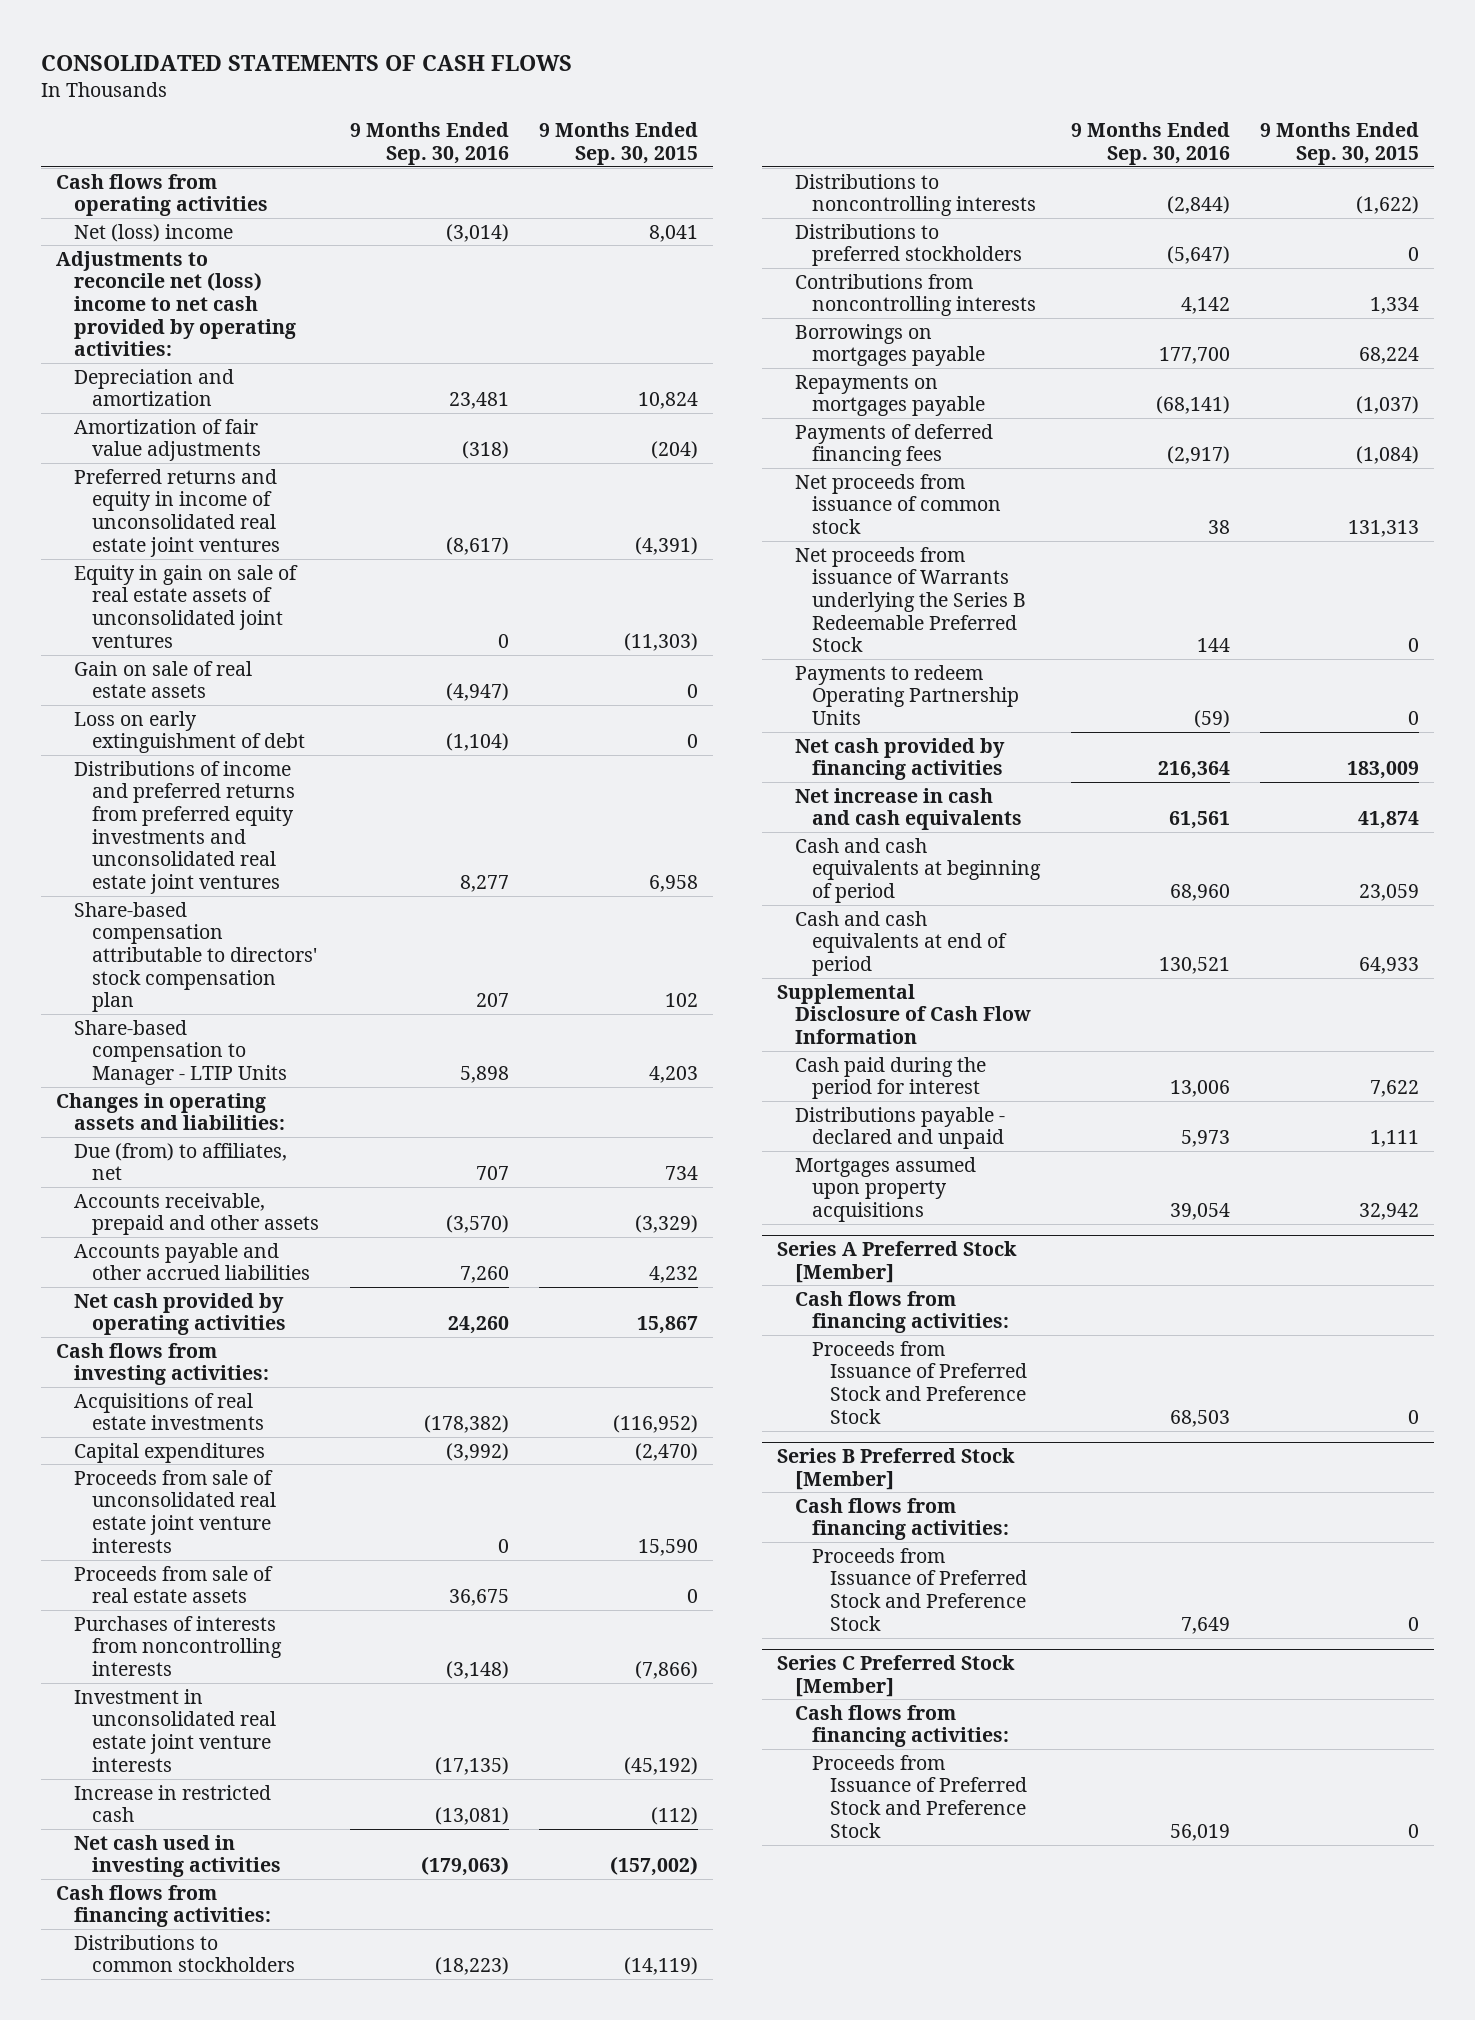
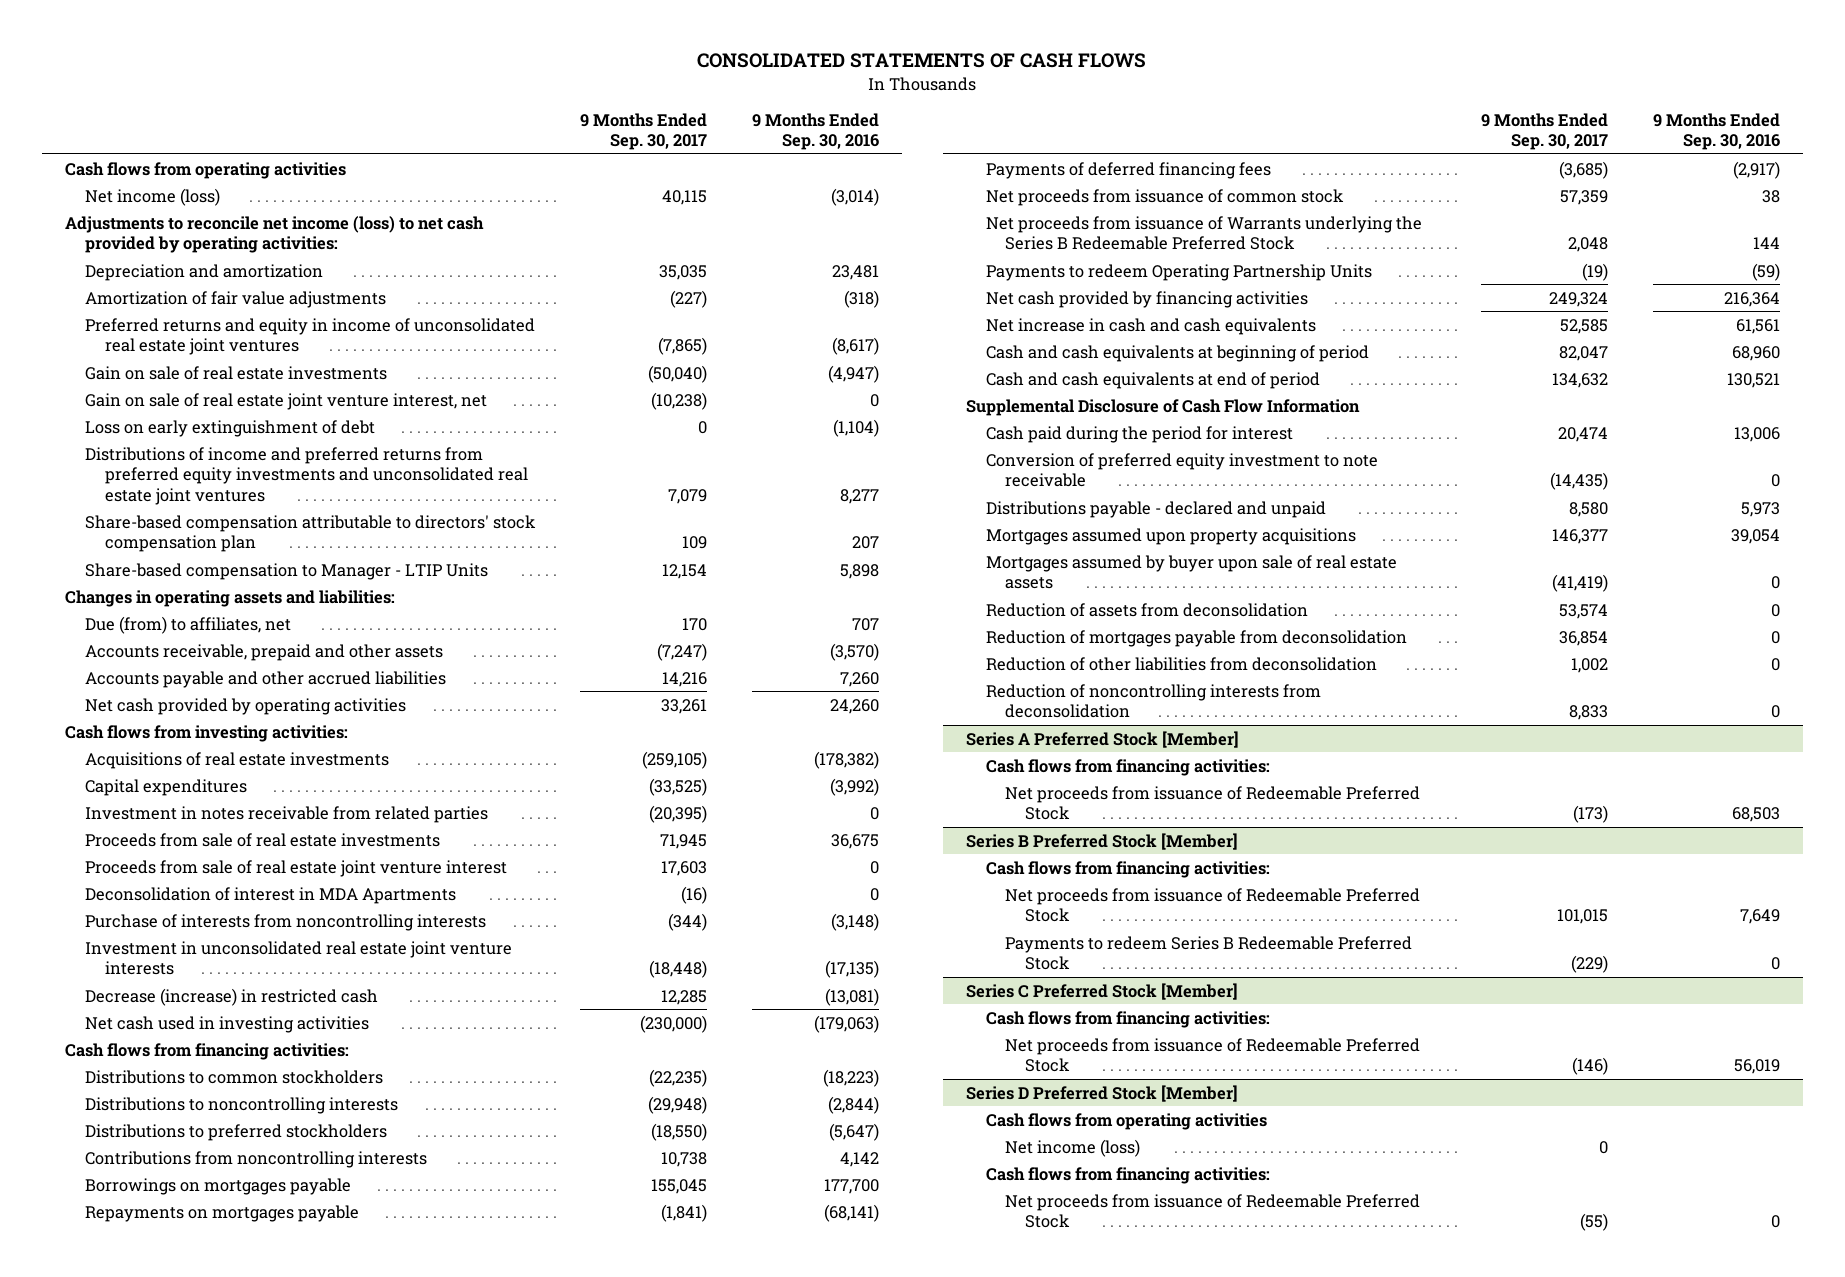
- | 9 Months Ended Sep. 30, 2016 | 9 Months Ended Sep. 30, 2015
+ | 9 Months Ended Sep. 30, 2017 | 9 Months Ended Sep. 30, 2016
- Net (loss) income | (3,014) | 8,041
- Adjustments to reconcile net (loss) income to net cash provided by operating activities:
+ Net income (loss) | 40,115 | (3,014)
+ Adjustments to reconcile net income (loss) to net cash provided by operating activities:
- Equity in gain on sale of real estate assets of unconsolidated joint ventures | 0 | (11,303)
- Gain on sale of real estate assets | (4,947) | 0
+ Gain on sale of real estate investments | (50,040) | (4,947)
+ Gain on sale of real estate joint venture interest, net | (10,238) | 0
- Proceeds from sale of unconsolidated real estate joint venture interests | 0 | 15,590
- Proceeds from sale of real estate assets | 36,675 | 0
- Purchases of interests from noncontrolling interests | (3,148) | (7,866)
+ Investment in notes receivable from related parties | (20,395) | 0
+ Proceeds from sale of real estate investments | 71,945 | 36,675
+ Proceeds from sale of real estate joint venture interest | 17,603 | 0
+ Deconsolidation of interest in MDA Apartments | (16) | 0
+ Purchase of interests from noncontrolling interests | (344) | (3,148)
- Increase in restricted cash | (13,081) | (112)
+ Decrease (increase) in restricted cash | 12,285 | (13,081)
+ Conversion of preferred equity investment to note receivable | (14,435) | 0
+ Mortgages assumed by buyer upon sale of real estate assets | (41,419) | 0
+ Reduction of assets from deconsolidation | 53,574 | 0
+ Reduction of mortgages payable from deconsolidation | 36,854 | 0
+ Reduction of other liabilities from deconsolidation | 1,002 | 0
+ Reduction of noncontrolling interests from deconsolidation | 8,833 | 0
@ Series A Preferred Stock [Member]
- Proceeds from Issuance of Preferred Stock and Preference Stock | 68,503 | 0
+ Net proceeds from issuance of Redeemable Preferred Stock | (173) | 68,503
@ Series B Preferred Stock [Member]
- Proceeds from Issuance of Preferred Stock and Preference Stock | 7,649 | 0
+ Net proceeds from issuance of Redeemable Preferred Stock | 101,015 | 7,649
+ Payments to redeem Series B Redeemable Preferred Stock | (229) | 0
@ Series C Preferred Stock [Member]
- Proceeds from Issuance of Preferred Stock and Preference Stock | 56,019 | 0
+ Net proceeds from issuance of Redeemable Preferred Stock | (146) | 56,019
+ Series D Preferred Stock [Member]
+ Cash flows from operating activities
+ Net income (loss) | 0 |
+ Cash flows from financing activities:
+ Net proceeds from issuance of Redeemable Preferred Stock | (55) | 0

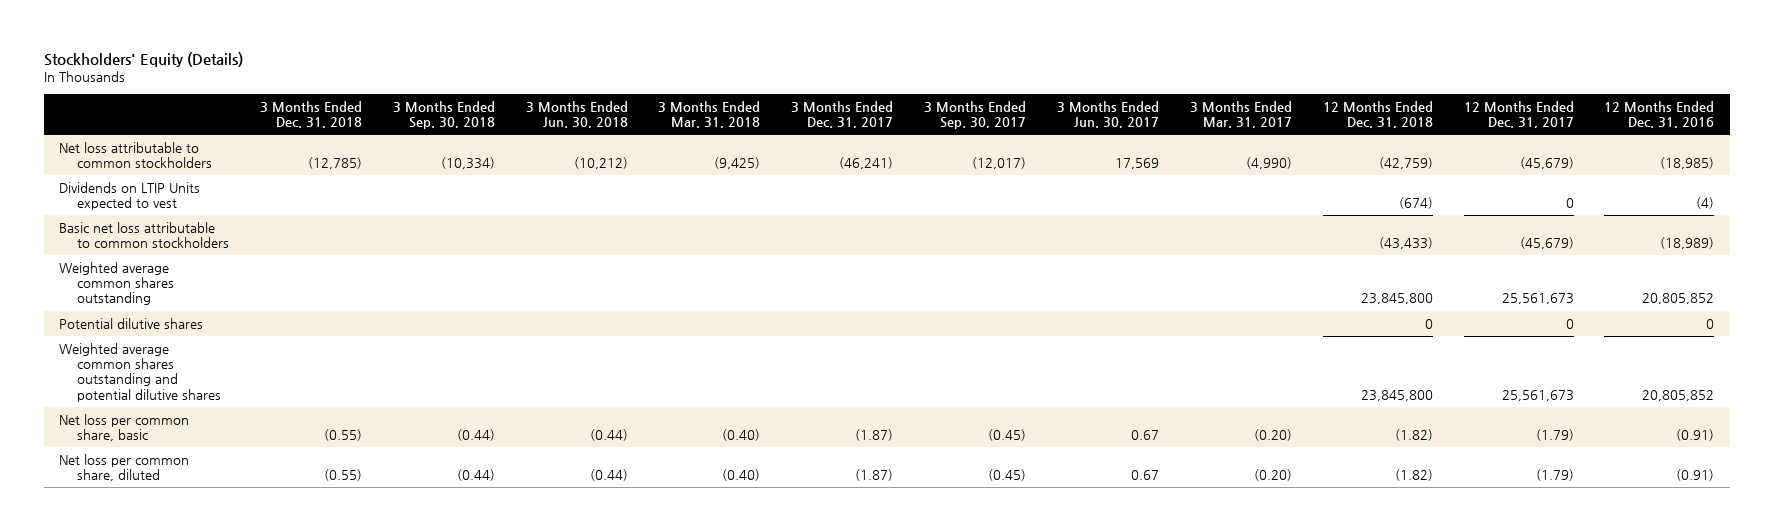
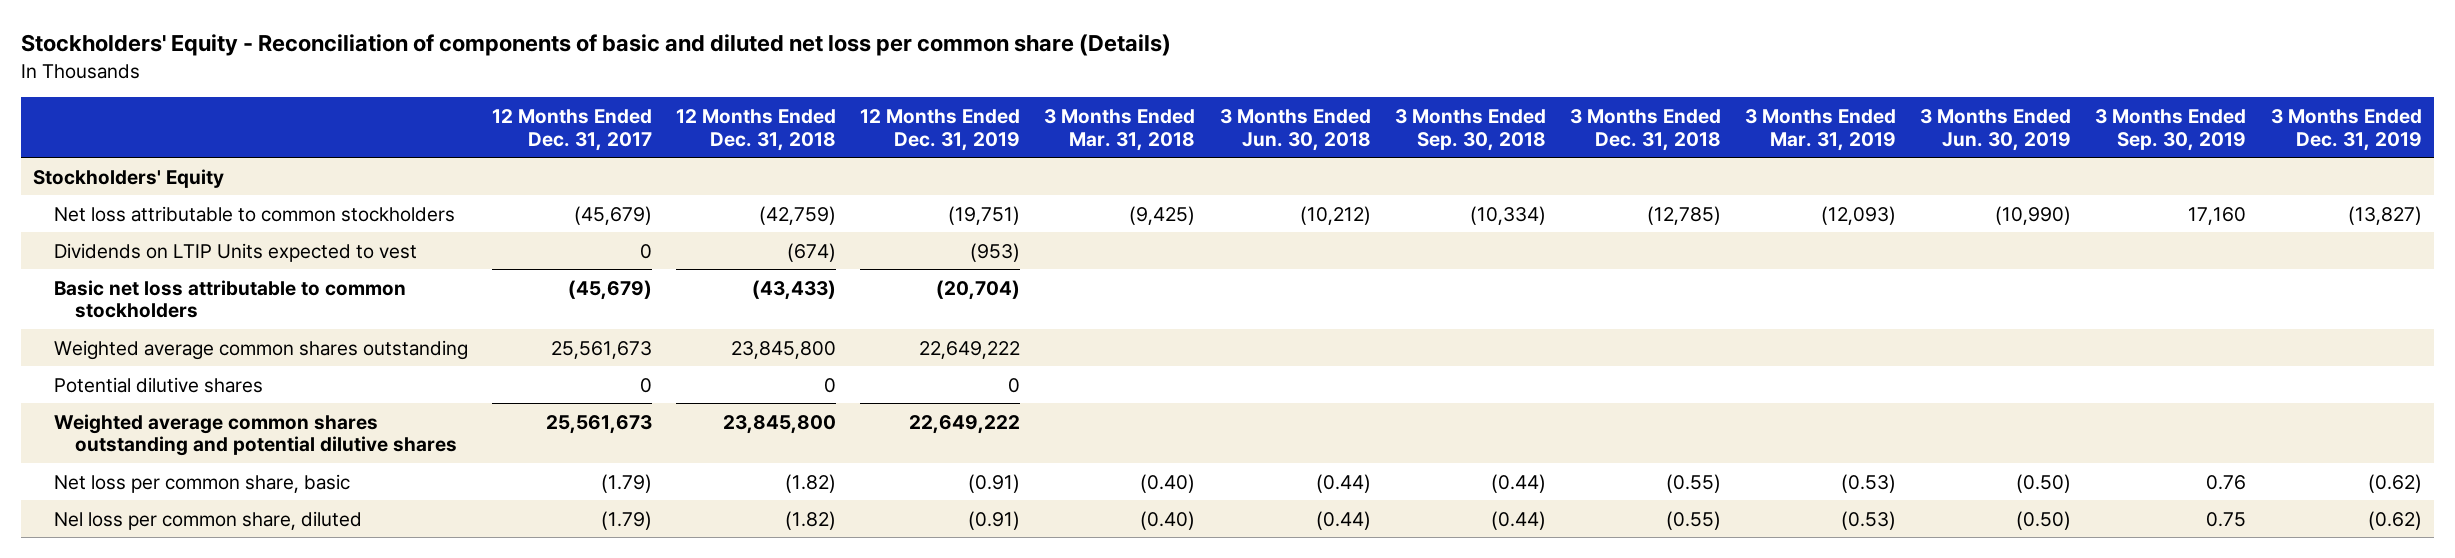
- Stockholders' Equity (Details)
+ Stockholders' Equity - Reconciliation of components of basic and diluted net loss per common share (Details)
- | 3 Months Ended Dec. 31, 2018 | 3 Months Ended Sep. 30, 2018 | 3 Months Ended Jun. 30, 2018 | 3 Months Ended Mar. 31, 2018 | 3 Months Ended Dec. 31, 2017 | 3 Months Ended Sep. 30, 2017 | 3 Months Ended Jun. 30, 2017 | 3 Months Ended Mar. 31, 2017 | 12 Months Ended Dec. 31, 2018 | 12 Months Ended Dec. 31, 2017 | 12 Months Ended Dec. 31, 2016
+ | 12 Months Ended Dec. 31, 2017 | 12 Months Ended Dec. 31, 2018 | 12 Months Ended Dec. 31, 2019 | 3 Months Ended Mar. 31, 2018 | 3 Months Ended Jun. 30, 2018 | 3 Months Ended Sep. 30, 2018 | 3 Months Ended Dec. 31, 2018 | 3 Months Ended Mar. 31, 2019 | 3 Months Ended Jun. 30, 2019 | 3 Months Ended Sep. 30, 2019 | 3 Months Ended Dec. 31, 2019
+ Stockholders' Equity
- Net loss per common share, diluted | (0.55) | (0.44) | (0.44) | (0.40) | (1.87) | (0.45) | 0.67 | (0.20) | (1.82) | (1.79) | (0.91)
+ Nel loss per common share, diluted | (1.79) | (1.82) | (0.91) | (0.40) | (0.44) | (0.44) | (0.55) | (0.53) | (0.50) | 0.75 | (0.62)

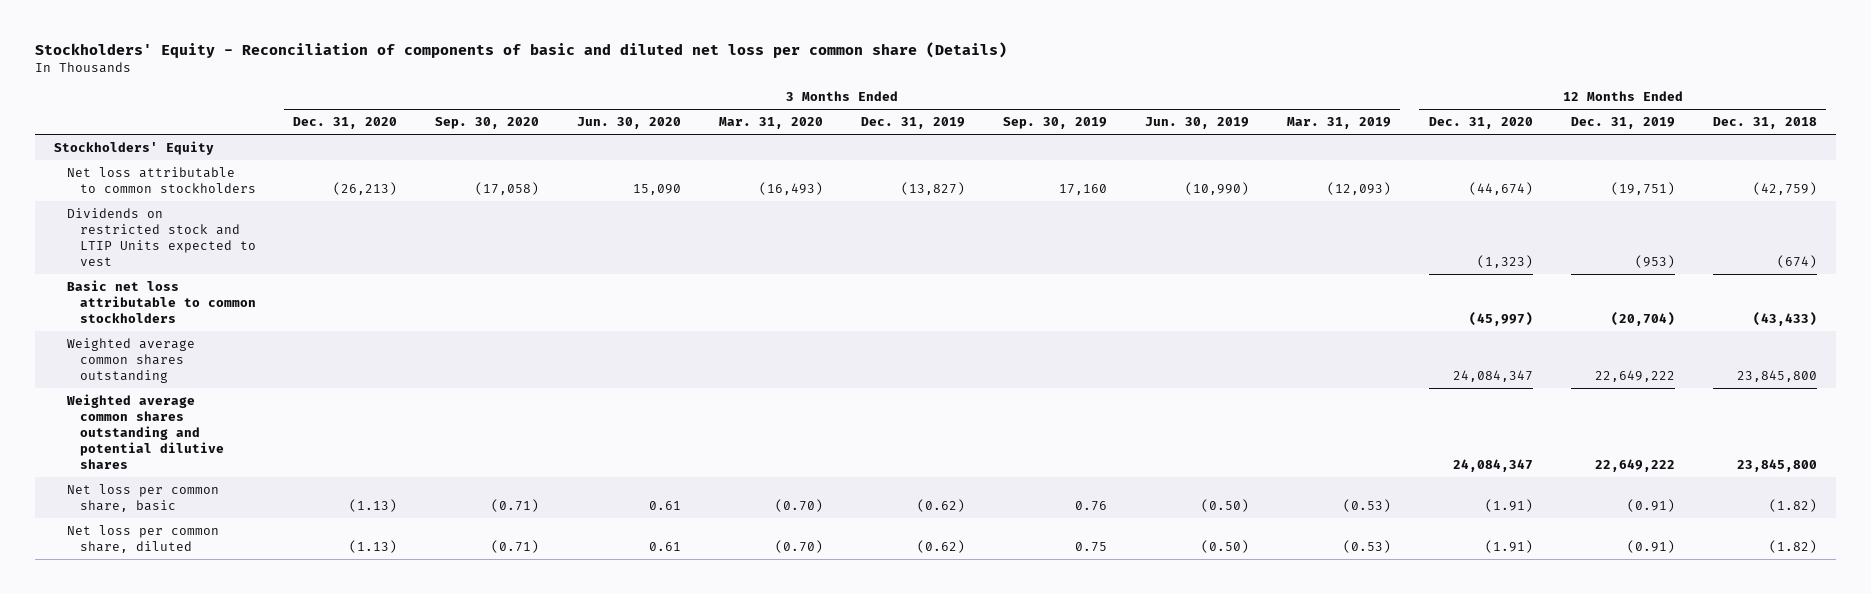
- | 12 Months Ended Dec. 31, 2017 | 12 Months Ended Dec. 31, 2018 | 12 Months Ended Dec. 31, 2019 | 3 Months Ended Mar. 31, 2018 | 3 Months Ended Jun. 30, 2018 | 3 Months Ended Sep. 30, 2018 | 3 Months Ended Dec. 31, 2018 | 3 Months Ended Mar. 31, 2019 | 3 Months Ended Jun. 30, 2019 | 3 Months Ended Sep. 30, 2019 | 3 Months Ended Dec. 31, 2019
+ | 3 Months Ended Dec. 31, 2020 | 3 Months Ended Sep. 30, 2020 | 3 Months Ended Jun. 30, 2020 | 3 Months Ended Mar. 31, 2020 | 3 Months Ended Dec. 31, 2019 | 3 Months Ended Sep. 30, 2019 | 3 Months Ended Jun. 30, 2019 | 3 Months Ended Mar. 31, 2019 | 12 Months Ended Dec. 31, 2020 | 12 Months Ended Dec. 31, 2019 | 12 Months Ended Dec. 31, 2018
- Dividends on LTIP Units expected to vest | 0 | (674) | (953) | | | | | | | |
+ Dividends on restricted stock and LTIP Units expected to vest | | | | | | | | | (1,323) | (953) | (674)
- Potential dilutive shares | 0 | 0 | 0 | | | | | | | |
- Nel loss per common share, diluted | (1.79) | (1.82) | (0.91) | (0.40) | (0.44) | (0.44) | (0.55) | (0.53) | (0.50) | 0.75 | (0.62)
+ Net loss per common share, diluted | (1.13) | (0.71) | 0.61 | (0.70) | (0.62) | 0.75 | (0.50) | (0.53) | (1.91) | (0.91) | (1.82)

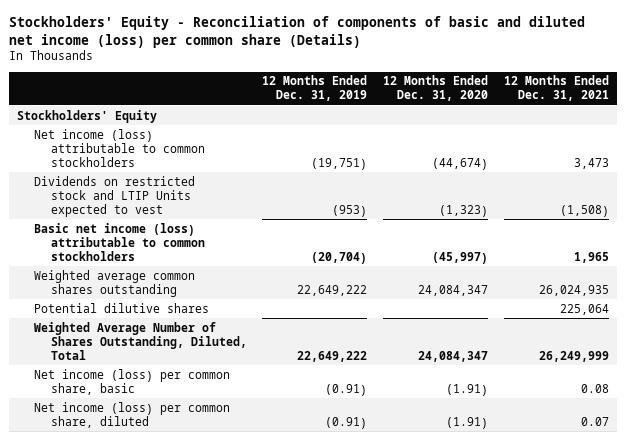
- Stockholders' Equity - Reconciliation of components of basic and diluted net loss per common share (Details)
+ Stockholders' Equity - Reconciliation of components of basic and diluted net income (loss) per common share (Details)
- | 3 Months Ended Dec. 31, 2020 | 3 Months Ended Sep. 30, 2020 | 3 Months Ended Jun. 30, 2020 | 3 Months Ended Mar. 31, 2020 | 3 Months Ended Dec. 31, 2019 | 3 Months Ended Sep. 30, 2019 | 3 Months Ended Jun. 30, 2019 | 3 Months Ended Mar. 31, 2019 | 12 Months Ended Dec. 31, 2020 | 12 Months Ended Dec. 31, 2019 | 12 Months Ended Dec. 31, 2018
+ | 12 Months Ended Dec. 31, 2019 | 12 Months Ended Dec. 31, 2020 | 12 Months Ended Dec. 31, 2021
- Net loss attributable to common stockholders | (26,213) | (17,058) | 15,090 | (16,493) | (13,827) | 17,160 | (10,990) | (12,093) | (44,674) | (19,751) | (42,759)
+ Net income (loss) attributable to common stockholders | (19,751) | (44,674) | 3,473
- Basic net loss attributable to common stockholders | | | | | | | | | (45,997) | (20,704) | (43,433)
+ Basic net income (loss) attributable to common stockholders | (20,704) | (45,997) | 1,965
- Weighted average common shares outstanding and potential dilutive shares | | | | | | | | | 24,084,347 | 22,649,222 | 23,845,800
- Net loss per common share, basic | (1.13) | (0.71) | 0.61 | (0.70) | (0.62) | 0.76 | (0.50) | (0.53) | (1.91) | (0.91) | (1.82)
- Net loss per common share, diluted | (1.13) | (0.71) | 0.61 | (0.70) | (0.62) | 0.75 | (0.50) | (0.53) | (1.91) | (0.91) | (1.82)
+ Potential dilutive shares | | | 225,064
+ Weighted Average Number of Shares Outstanding, Diluted, Total | 22,649,222 | 24,084,347 | 26,249,999
+ Net income (loss) per common share, basic | (0.91) | (1.91) | 0.08
+ Net income (loss) per common share, diluted | (0.91) | (1.91) | 0.07

